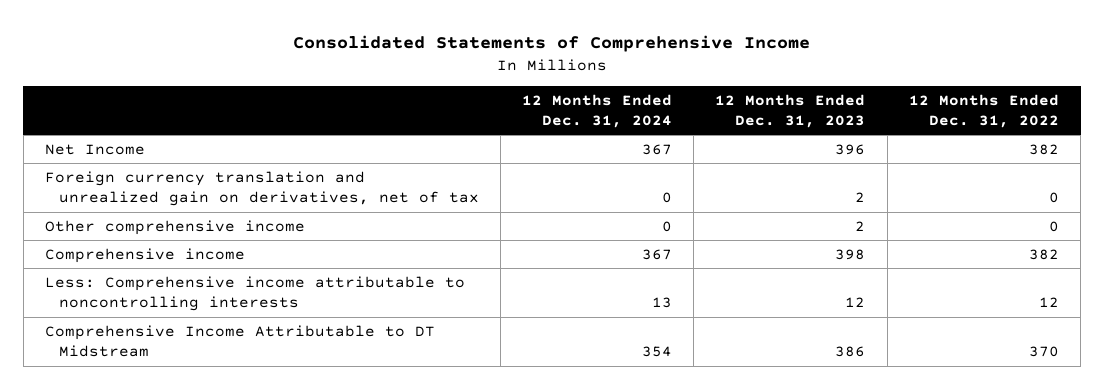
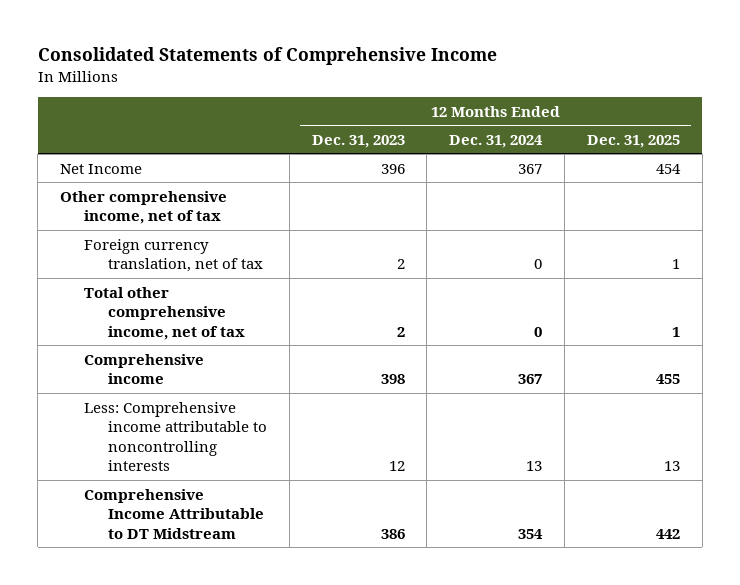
- | 12 Months Ended Dec. 31, 2024 | 12 Months Ended Dec. 31, 2023 | 12 Months Ended Dec. 31, 2022
+ | 12 Months Ended Dec. 31, 2023 | 12 Months Ended Dec. 31, 2024 | 12 Months Ended Dec. 31, 2025
- Foreign currency translation and unrealized gain on derivatives, net of tax | 0 | 2 | 0
- Other comprehensive income | 0 | 2 | 0
+ Other comprehensive income, net of tax
+ Foreign currency translation, net of tax | 2 | 0 | 1
+ Total other comprehensive income, net of tax | 2 | 0 | 1

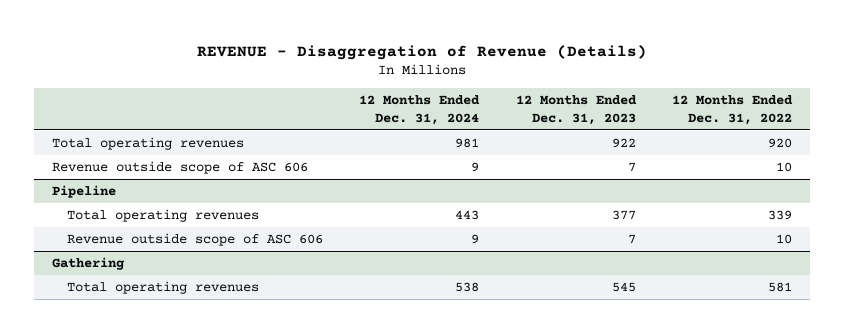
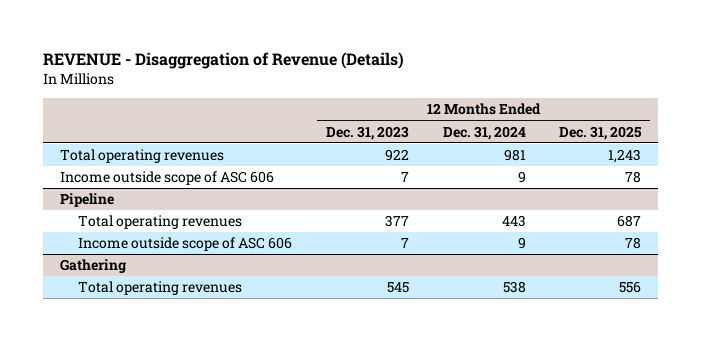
- | 12 Months Ended Dec. 31, 2024 | 12 Months Ended Dec. 31, 2023 | 12 Months Ended Dec. 31, 2022
+ | 12 Months Ended Dec. 31, 2023 | 12 Months Ended Dec. 31, 2024 | 12 Months Ended Dec. 31, 2025
- Revenue outside scope of ASC 606 | 9 | 7 | 10
+ Income outside scope of ASC 606 | 7 | 9 | 78
@ Pipeline
- Revenue outside scope of ASC 606 | 9 | 7 | 10
+ Income outside scope of ASC 606 | 7 | 9 | 78

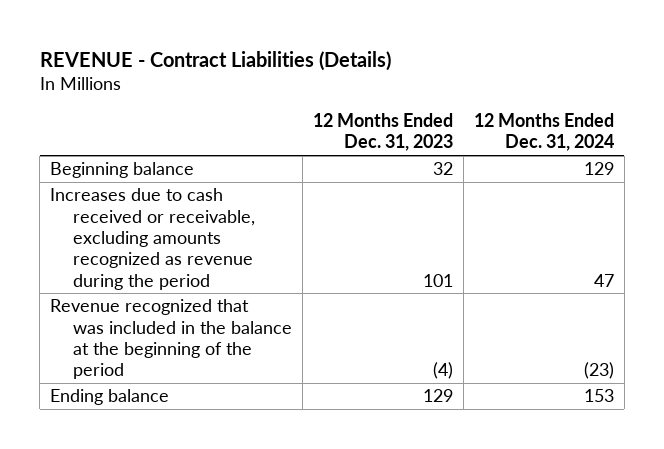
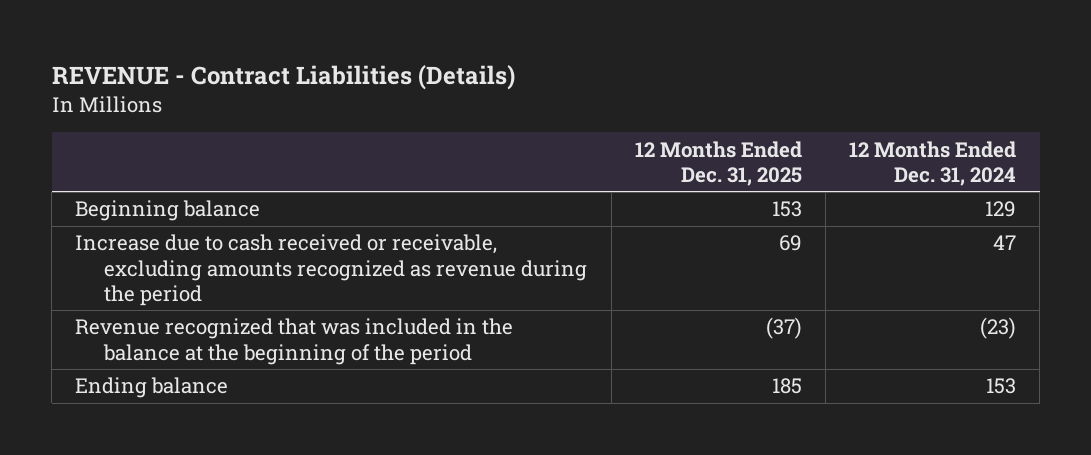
- | 12 Months Ended Dec. 31, 2023 | 12 Months Ended Dec. 31, 2024
+ | 12 Months Ended Dec. 31, 2025 | 12 Months Ended Dec. 31, 2024
- Increases due to cash received or receivable, excluding amounts recognized as revenue during the period | 101 | 47
+ Increase due to cash received or receivable, excluding amounts recognized as revenue during the period | 69 | 47

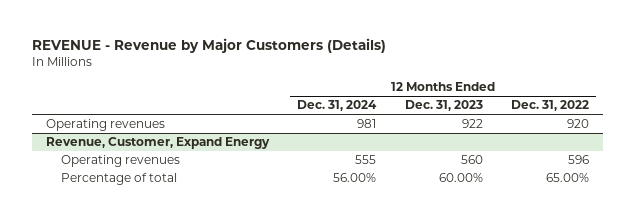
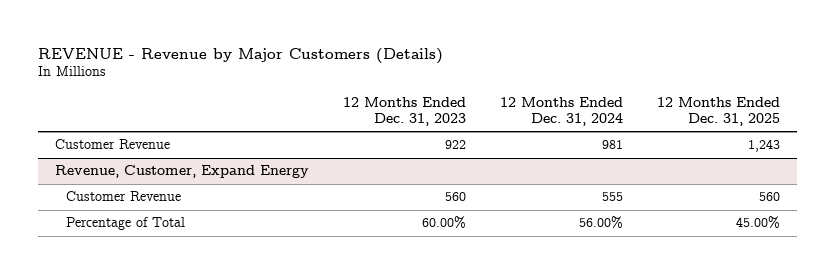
- | 12 Months Ended Dec. 31, 2024 | 12 Months Ended Dec. 31, 2023 | 12 Months Ended Dec. 31, 2022
+ | 12 Months Ended Dec. 31, 2023 | 12 Months Ended Dec. 31, 2024 | 12 Months Ended Dec. 31, 2025
- Operating revenues | 981 | 922 | 920
+ Customer Revenue | 922 | 981 | 1,243
@ Revenue, Customer, Expand Energy
- Operating revenues | 555 | 560 | 596
- Percentage of total | 56.00% | 60.00% | 65.00%
+ Customer Revenue | 560 | 555 | 560
+ Percentage of Total | 60.00% | 56.00% | 45.00%

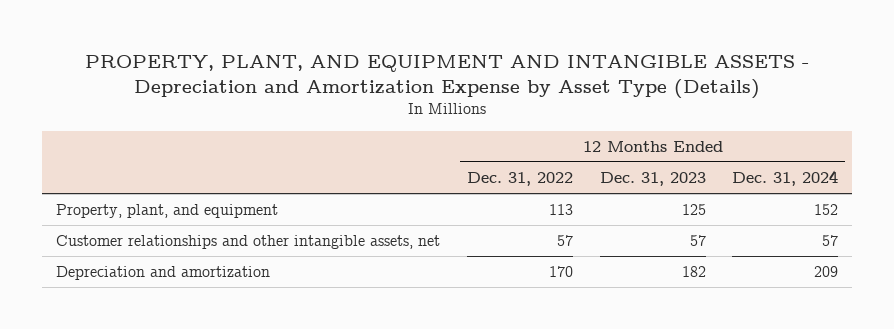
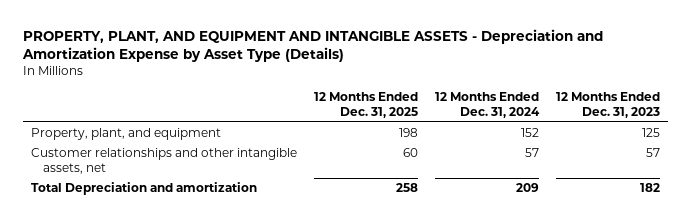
- | 12 Months Ended Dec. 31, 2022 | 12 Months Ended Dec. 31, 2023 | 12 Months Ended Dec. 31, 2024
+ | 12 Months Ended Dec. 31, 2025 | 12 Months Ended Dec. 31, 2024 | 12 Months Ended Dec. 31, 2023
- Depreciation and amortization | 170 | 182 | 209
+ Total Depreciation and amortization | 258 | 209 | 182

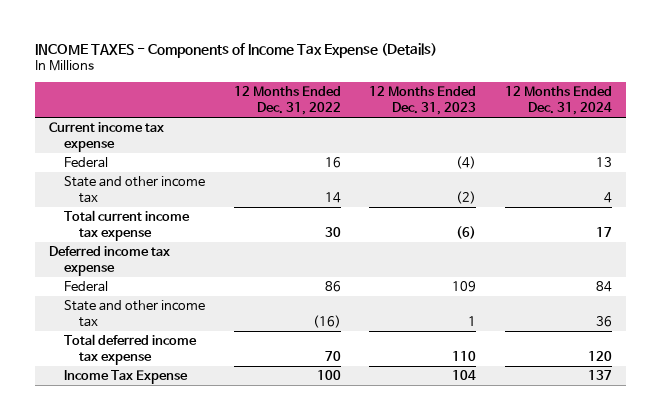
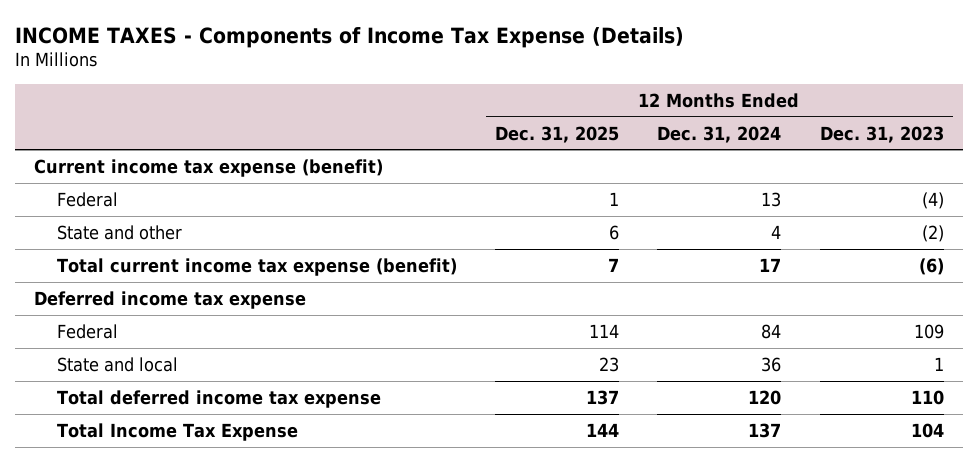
- | 12 Months Ended Dec. 31, 2022 | 12 Months Ended Dec. 31, 2023 | 12 Months Ended Dec. 31, 2024
+ | 12 Months Ended Dec. 31, 2025 | 12 Months Ended Dec. 31, 2024 | 12 Months Ended Dec. 31, 2023
- Current income tax expense
+ Current income tax expense (benefit)
- State and other income tax | 14 | (2) | 4
- Total current income tax expense | 30 | (6) | 17
+ State and other | 6 | 4 | (2)
+ Total current income tax expense (benefit) | 7 | 17 | (6)
- State and other income tax | (16) | 1 | 36
+ State and local | 23 | 36 | 1
- Income Tax Expense | 100 | 104 | 137
+ Total Income Tax Expense | 144 | 137 | 104

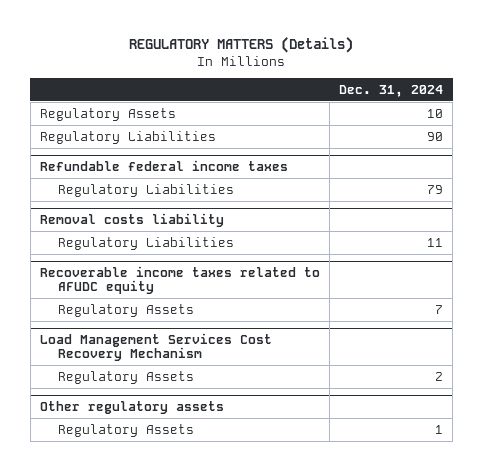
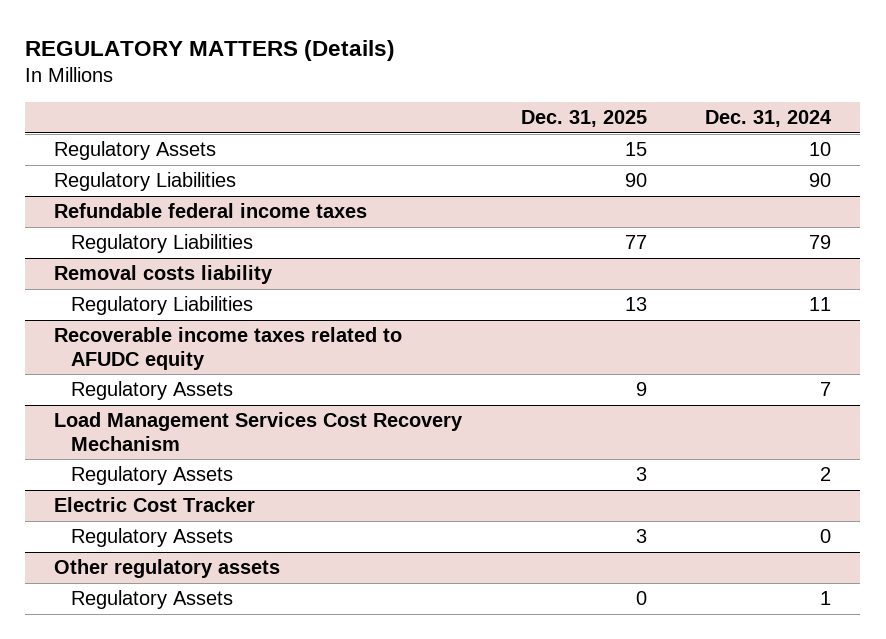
- | Dec. 31, 2024
+ | Dec. 31, 2025 | Dec. 31, 2024
+ Electric Cost Tracker
+ Regulatory Assets | 3 | 0

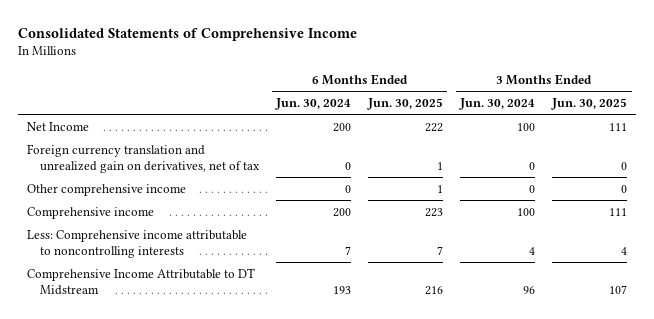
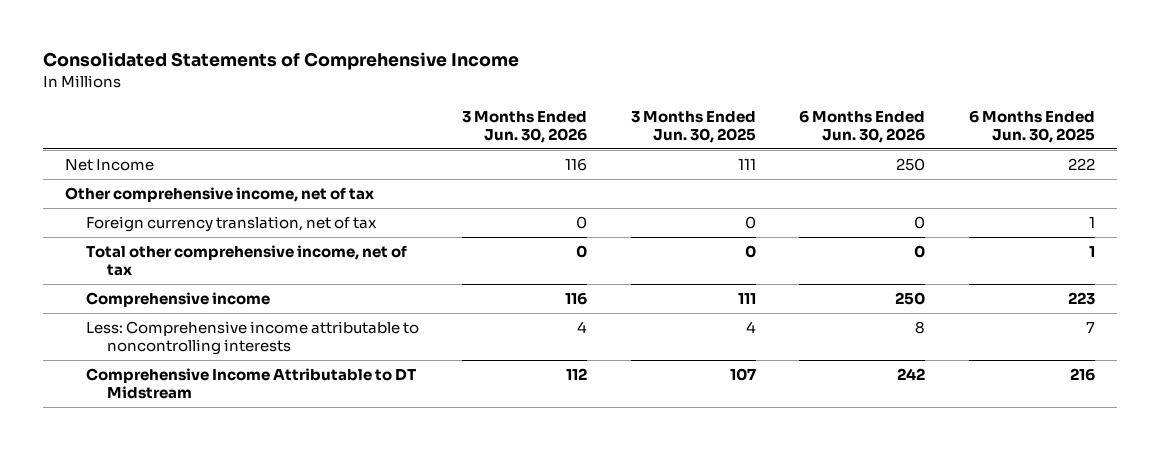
- | 6 Months Ended Jun. 30, 2024 | 6 Months Ended Jun. 30, 2025 | 3 Months Ended Jun. 30, 2024 | 3 Months Ended Jun. 30, 2025
+ | 3 Months Ended Jun. 30, 2026 | 3 Months Ended Jun. 30, 2025 | 6 Months Ended Jun. 30, 2026 | 6 Months Ended Jun. 30, 2025
- Foreign currency translation and unrealized gain on derivatives, net of tax | 0 | 1 | 0 | 0
- Other comprehensive income | 0 | 1 | 0 | 0
+ Other comprehensive income, net of tax
+ Foreign currency translation, net of tax | 0 | 0 | 0 | 1
+ Total other comprehensive income, net of tax | 0 | 0 | 0 | 1

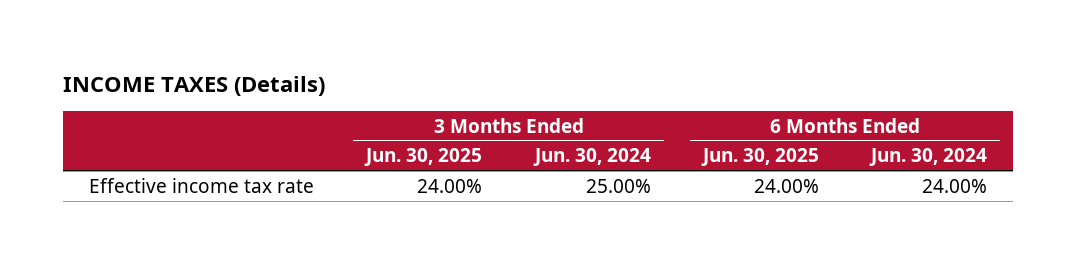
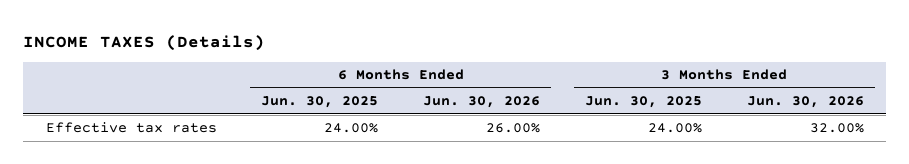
- | 3 Months Ended Jun. 30, 2025 | 3 Months Ended Jun. 30, 2024 | 6 Months Ended Jun. 30, 2025 | 6 Months Ended Jun. 30, 2024
+ | 6 Months Ended Jun. 30, 2025 | 6 Months Ended Jun. 30, 2026 | 3 Months Ended Jun. 30, 2025 | 3 Months Ended Jun. 30, 2026
- Effective income tax rate | 24.00% | 25.00% | 24.00% | 24.00%
+ Effective tax rates | 24.00% | 26.00% | 24.00% | 32.00%

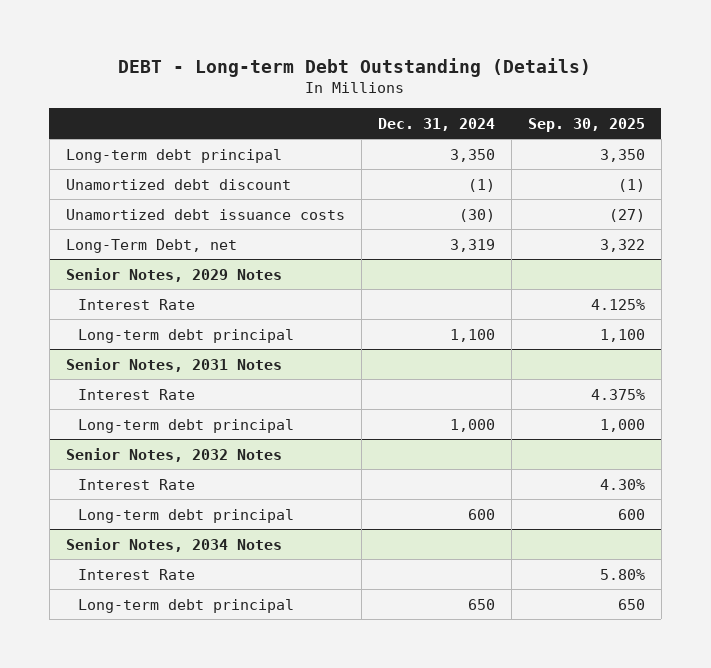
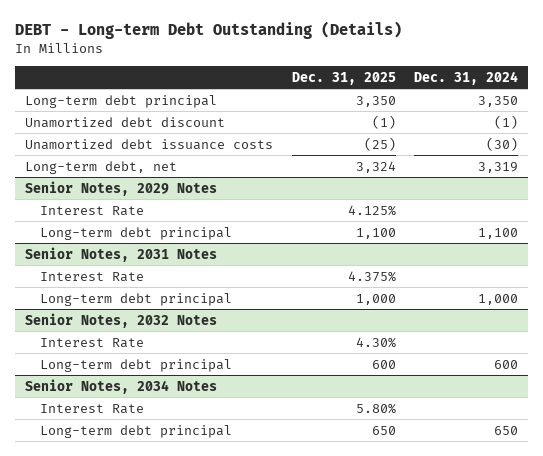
- | Dec. 31, 2024 | Sep. 30, 2025
+ | Dec. 31, 2025 | Dec. 31, 2024
- Long-Term Debt, net | 3,319 | 3,322
+ Long-term debt, net | 3,324 | 3,319

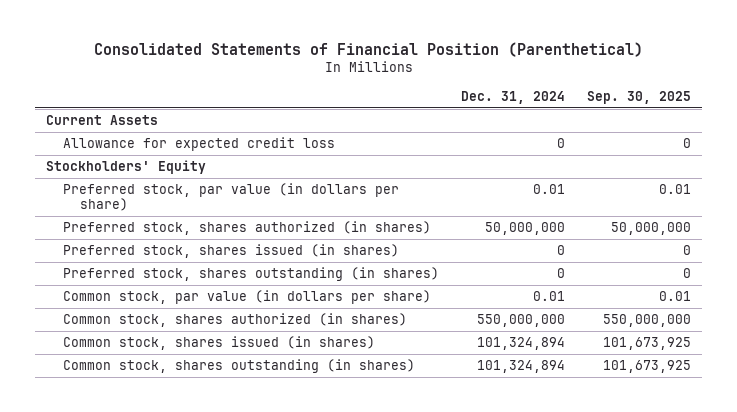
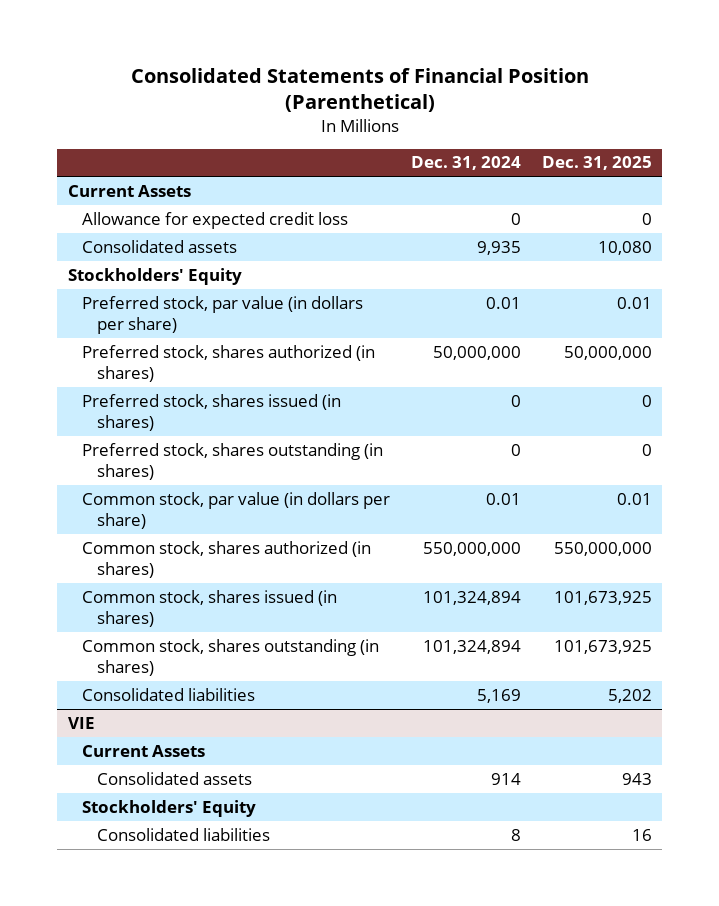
- | Dec. 31, 2024 | Sep. 30, 2025
+ | Dec. 31, 2024 | Dec. 31, 2025
+ Consolidated assets | 9,935 | 10,080
+ Consolidated liabilities | 5,169 | 5,202
+ VIE
+ Current Assets
+ Consolidated assets | 914 | 943
+ Stockholders' Equity
+ Consolidated liabilities | 8 | 16

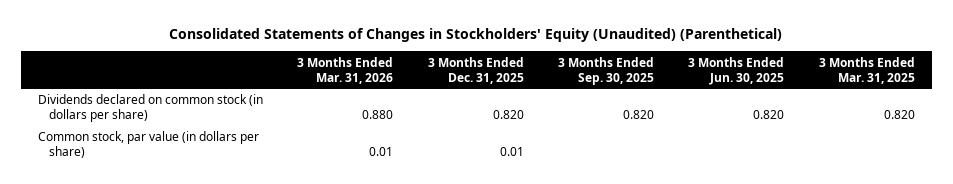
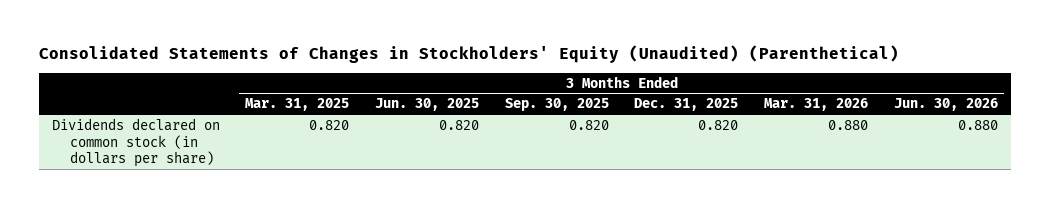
- | 3 Months Ended Mar. 31, 2026 | 3 Months Ended Dec. 31, 2025 | 3 Months Ended Sep. 30, 2025 | 3 Months Ended Jun. 30, 2025 | 3 Months Ended Mar. 31, 2025
+ | 3 Months Ended Mar. 31, 2025 | 3 Months Ended Jun. 30, 2025 | 3 Months Ended Sep. 30, 2025 | 3 Months Ended Dec. 31, 2025 | 3 Months Ended Mar. 31, 2026 | 3 Months Ended Jun. 30, 2026
- Common stock, par value (in dollars per share) | 0.01 | 0.01 | | |

